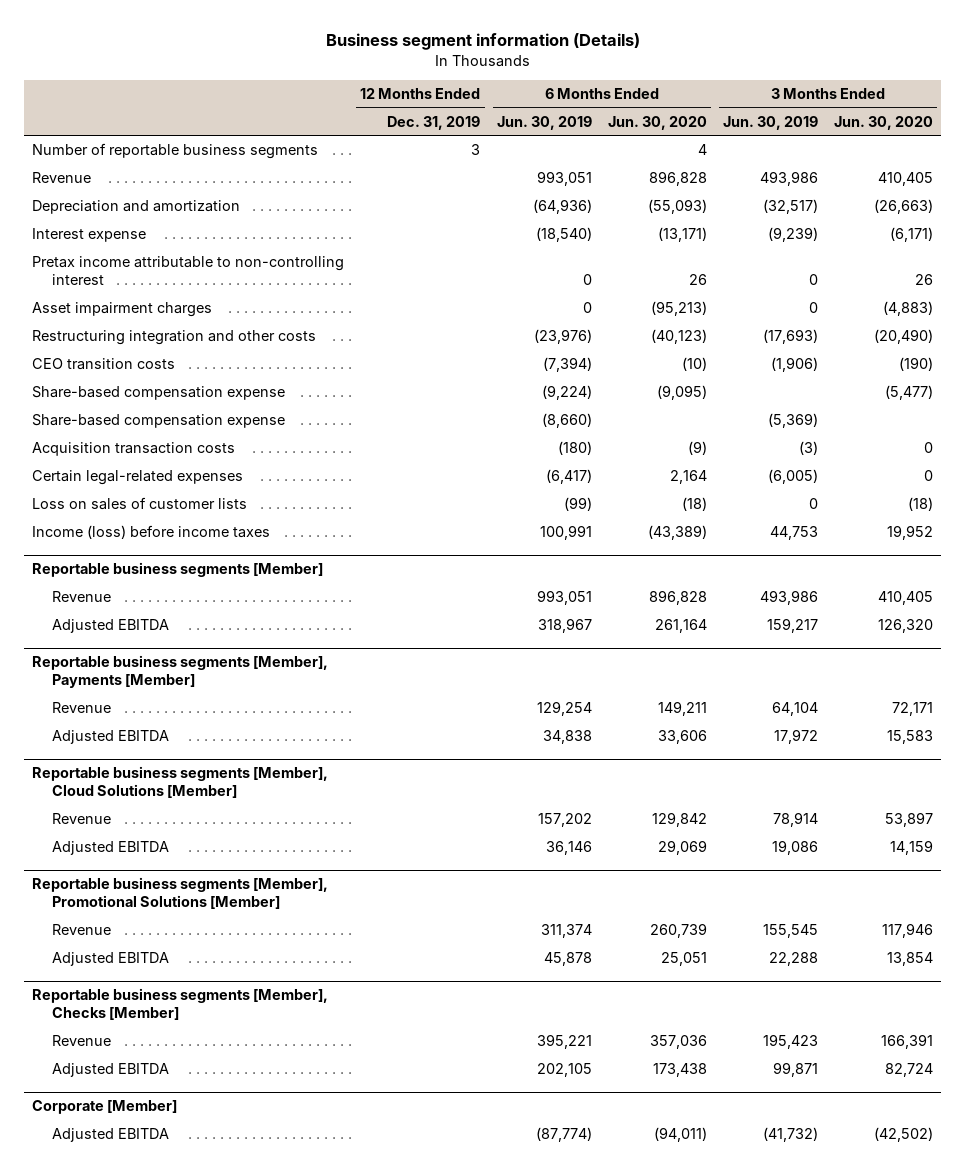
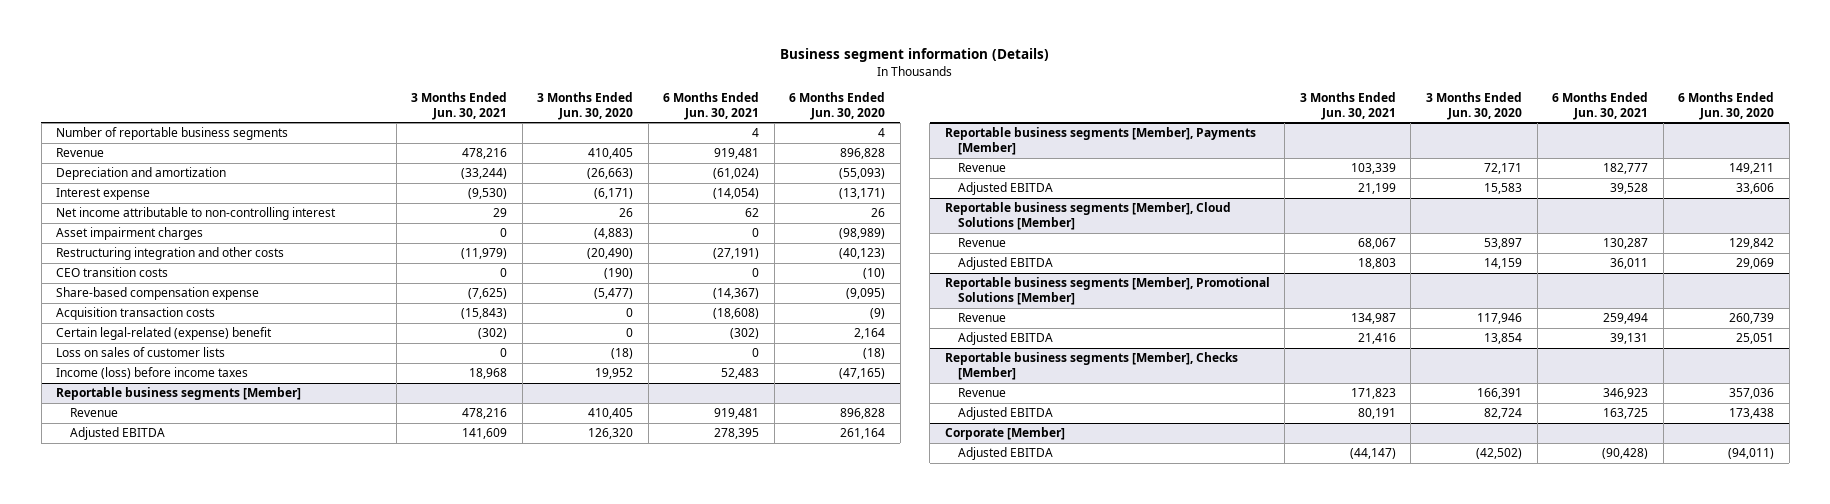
- | 12 Months Ended Dec. 31, 2019 | 6 Months Ended Jun. 30, 2019 | 6 Months Ended Jun. 30, 2020 | 3 Months Ended Jun. 30, 2019 | 3 Months Ended Jun. 30, 2020
+ | 3 Months Ended Jun. 30, 2021 | 3 Months Ended Jun. 30, 2020 | 6 Months Ended Jun. 30, 2021 | 6 Months Ended Jun. 30, 2020
- Pretax income attributable to non-controlling interest | | 0 | 26 | 0 | 26
- Asset impairment charges | | 0 | (95,213) | 0 | (4,883)
+ Net income attributable to non-controlling interest | 29 | 26 | 62 | 26
+ Asset impairment charges | 0 | (4,883) | 0 | (98,989)
- Share-based compensation expense | | (8,660) | | (5,369) |
- Certain legal-related expenses | | (6,417) | 2,164 | (6,005) | 0
+ Certain legal-related (expense) benefit | (302) | 0 | (302) | 2,164
- Income (loss) before income taxes | | 100,991 | (43,389) | 44,753 | 19,952
+ Income (loss) before income taxes | 18,968 | 19,952 | 52,483 | (47,165)

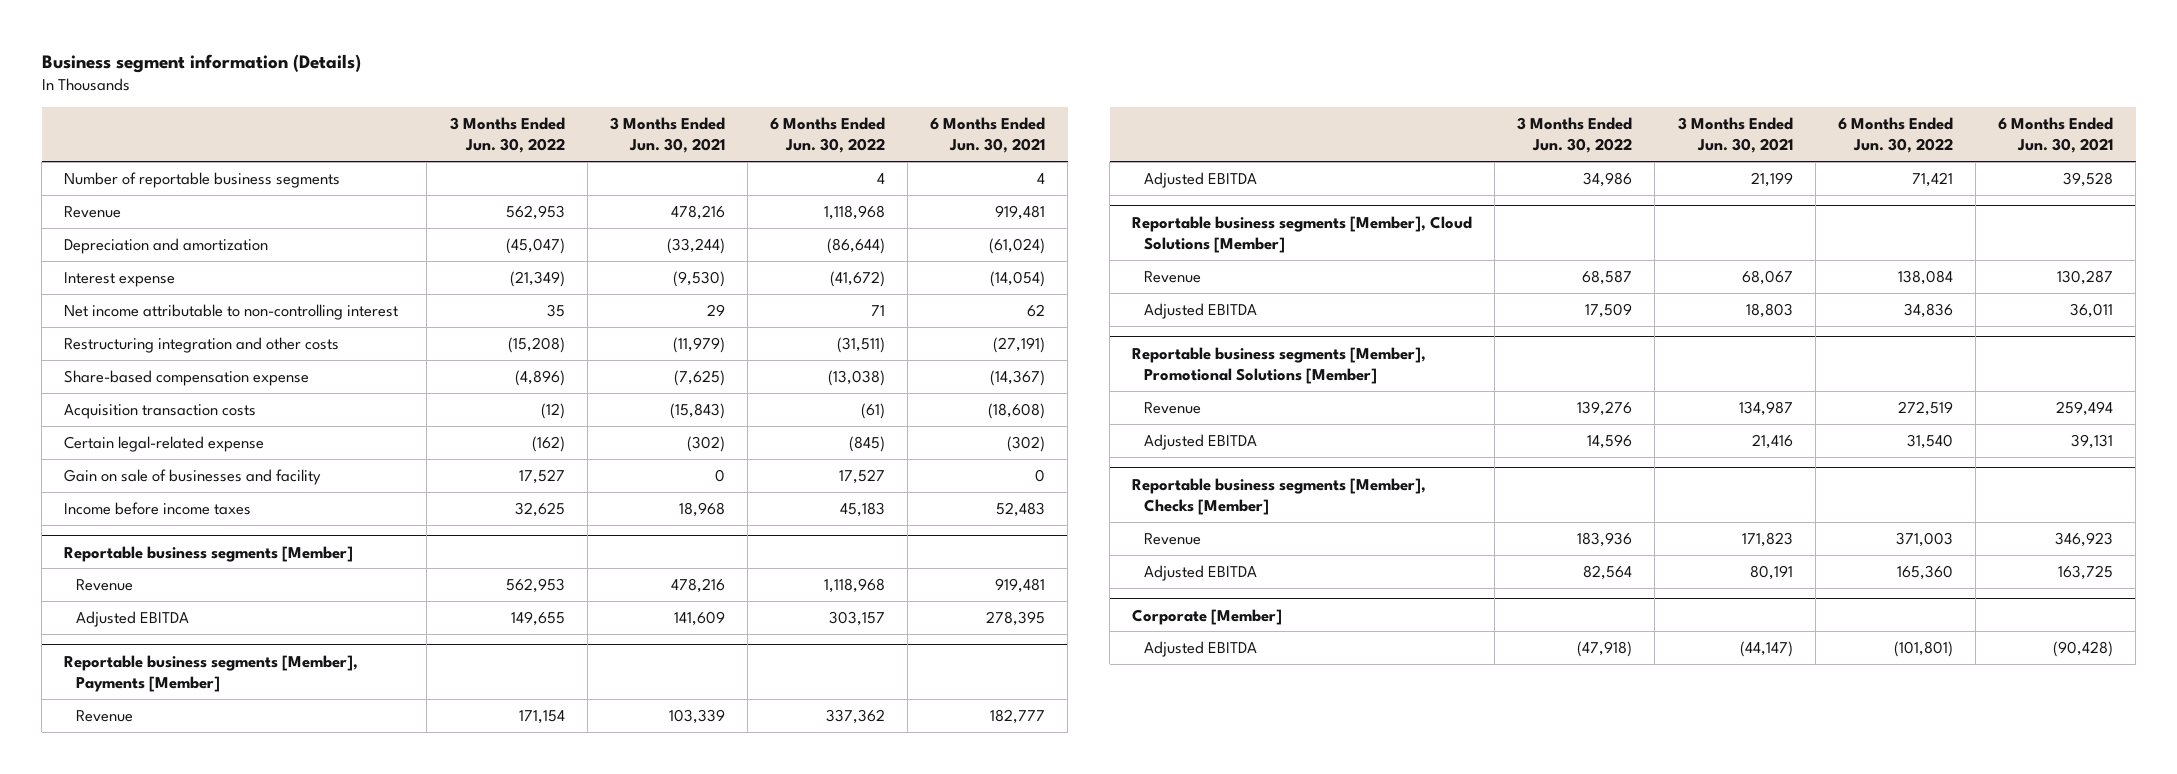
- | 3 Months Ended Jun. 30, 2021 | 3 Months Ended Jun. 30, 2020 | 6 Months Ended Jun. 30, 2021 | 6 Months Ended Jun. 30, 2020
+ | 3 Months Ended Jun. 30, 2022 | 3 Months Ended Jun. 30, 2021 | 6 Months Ended Jun. 30, 2022 | 6 Months Ended Jun. 30, 2021
- Asset impairment charges | 0 | (4,883) | 0 | (98,989)
- CEO transition costs | 0 | (190) | 0 | (10)
- Certain legal-related (expense) benefit | (302) | 0 | (302) | 2,164
- Loss on sales of customer lists | 0 | (18) | 0 | (18)
- Income (loss) before income taxes | 18,968 | 19,952 | 52,483 | (47,165)
+ Certain legal-related expense | (162) | (302) | (845) | (302)
+ Gain on sale of businesses and facility | 17,527 | 0 | 17,527 | 0
+ Income before income taxes | 32,625 | 18,968 | 45,183 | 52,483

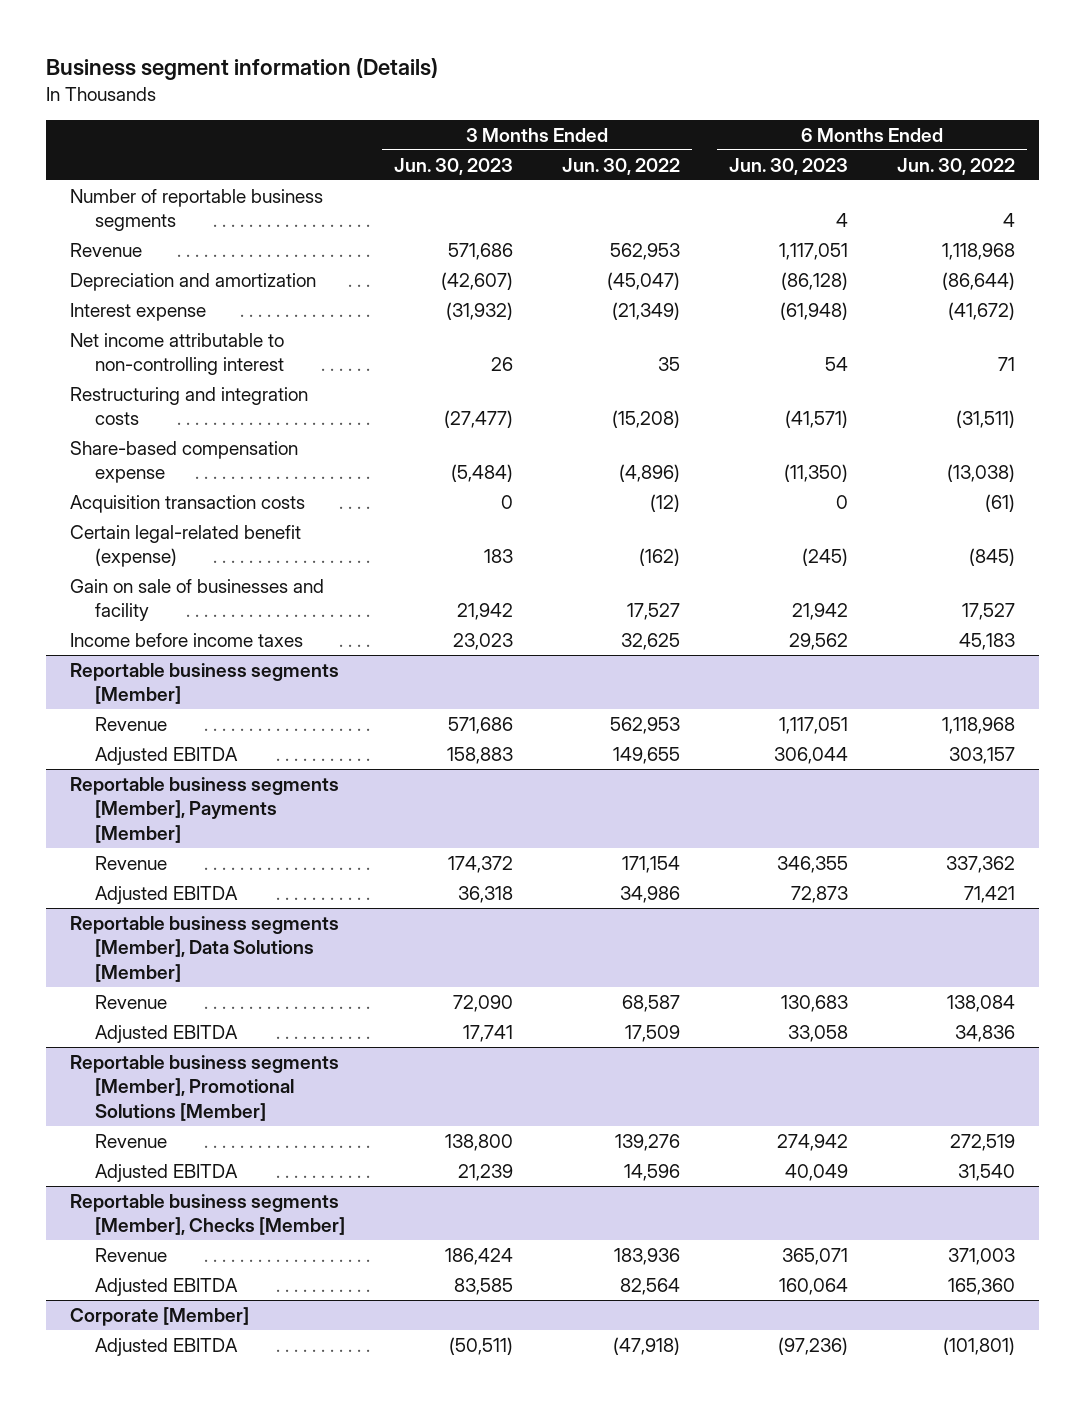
- | 3 Months Ended Jun. 30, 2022 | 3 Months Ended Jun. 30, 2021 | 6 Months Ended Jun. 30, 2022 | 6 Months Ended Jun. 30, 2021
+ | 3 Months Ended Jun. 30, 2023 | 3 Months Ended Jun. 30, 2022 | 6 Months Ended Jun. 30, 2023 | 6 Months Ended Jun. 30, 2022
- Restructuring integration and other costs | (15,208) | (11,979) | (31,511) | (27,191)
+ Restructuring and integration costs | (27,477) | (15,208) | (41,571) | (31,511)
- Certain legal-related expense | (162) | (302) | (845) | (302)
+ Certain legal-related benefit (expense) | 183 | (162) | (245) | (845)
- Reportable business segments [Member], Cloud Solutions [Member]
+ Reportable business segments [Member], Data Solutions [Member]

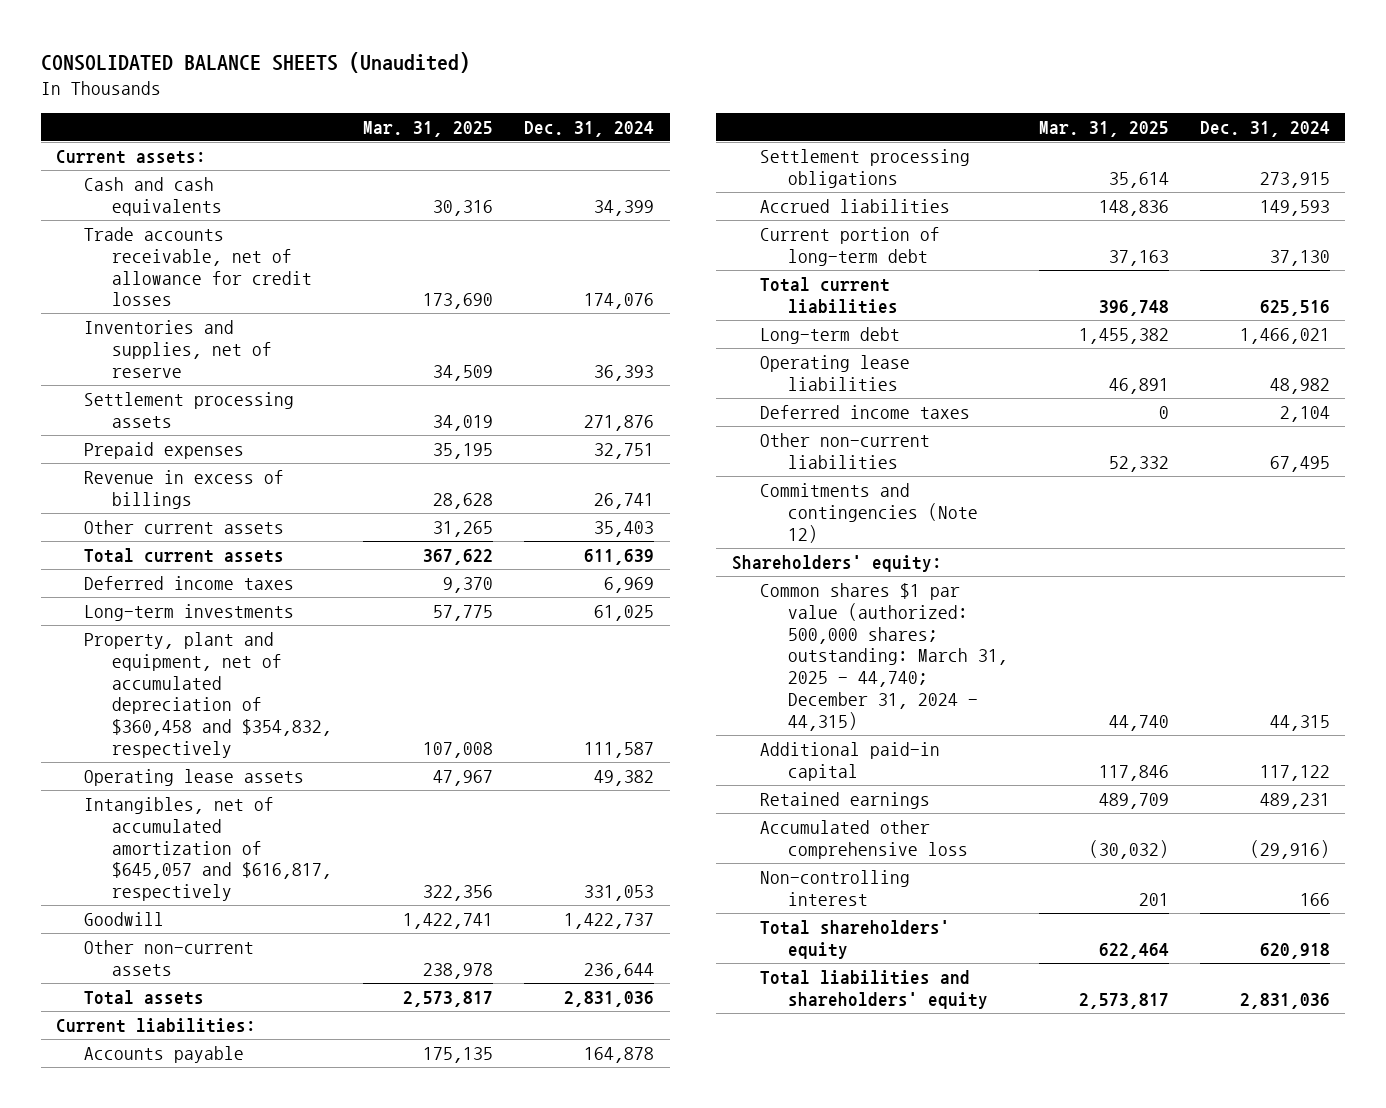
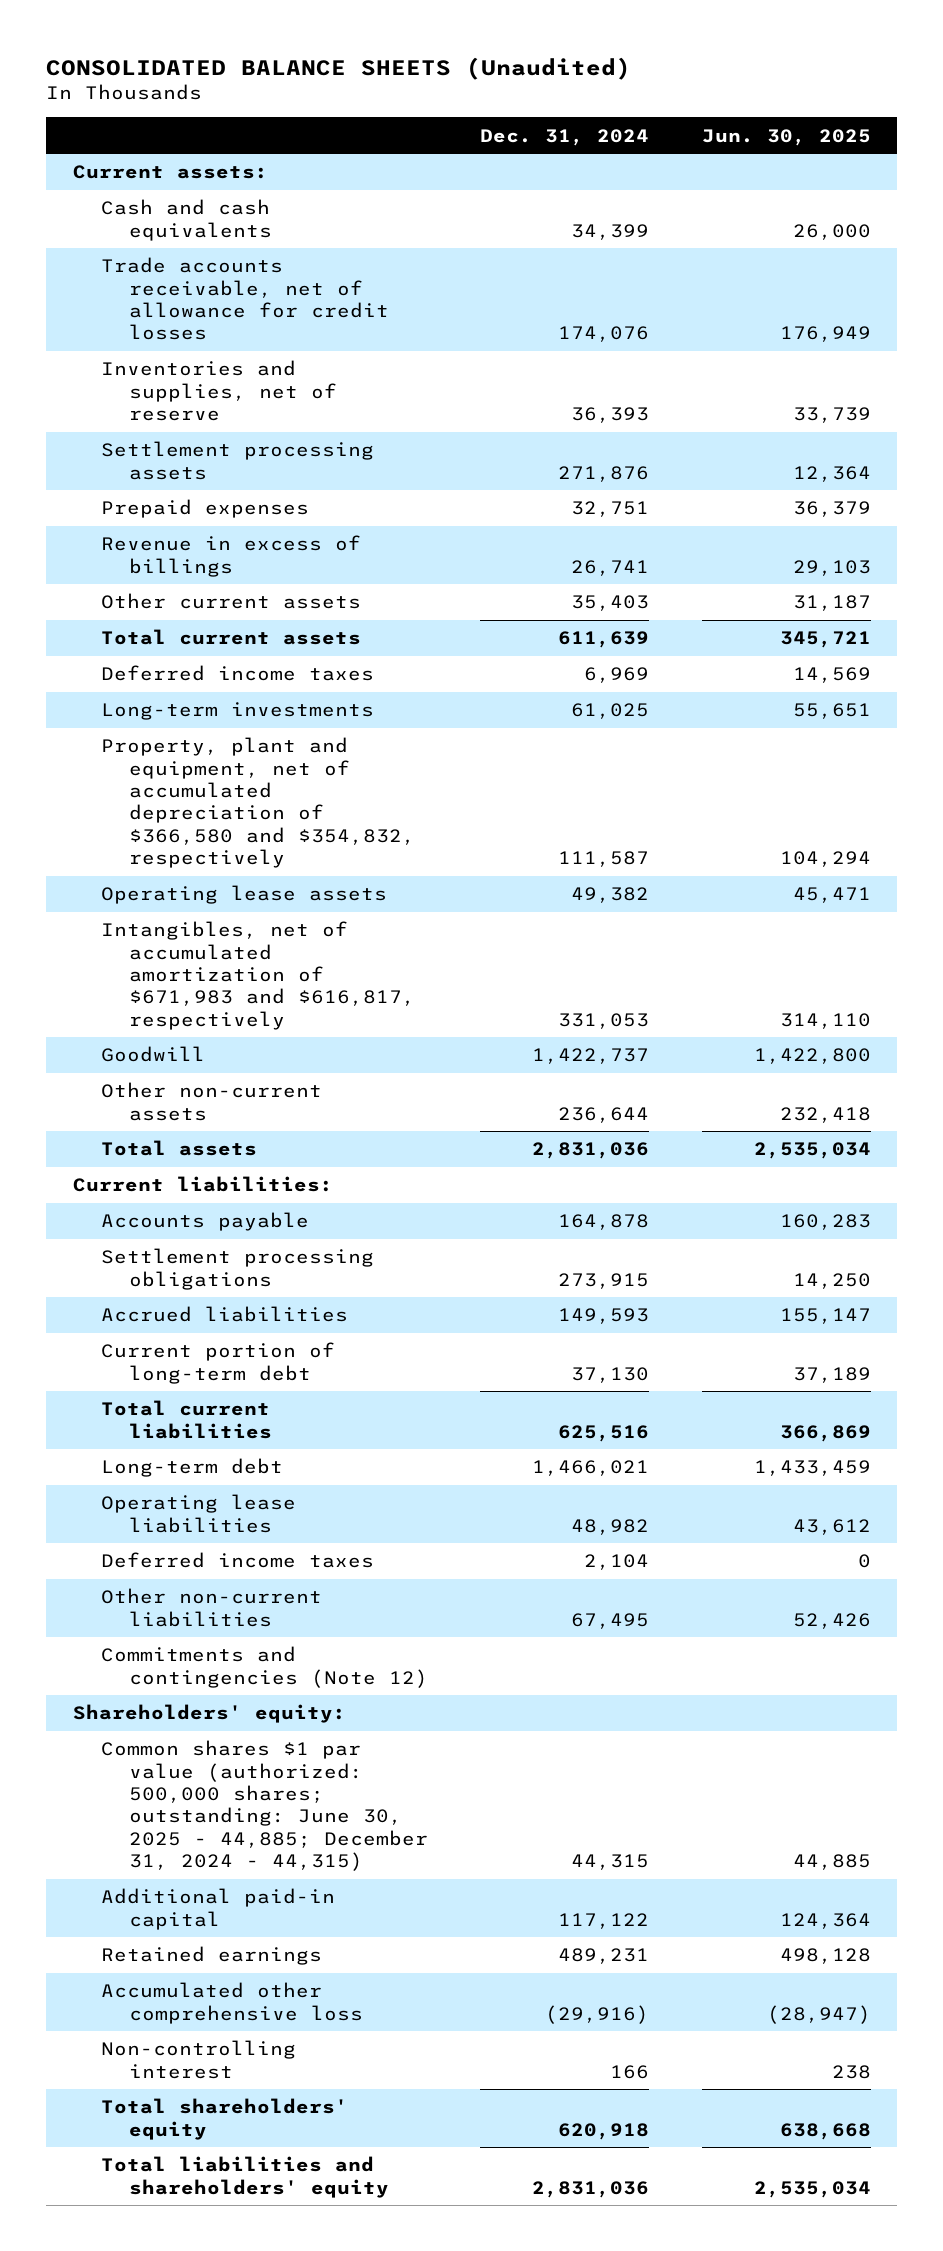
- | Mar. 31, 2025 | Dec. 31, 2024
+ | Dec. 31, 2024 | Jun. 30, 2025
- Property, plant and equipment, net of accumulated depreciation of $360,458 and $354,832, respectively | 107,008 | 111,587
+ Property, plant and equipment, net of accumulated depreciation of $366,580 and $354,832, respectively | 111,587 | 104,294
- Intangibles, net of accumulated amortization of $645,057 and $616,817, respectively | 322,356 | 331,053
+ Intangibles, net of accumulated amortization of $671,983 and $616,817, respectively | 331,053 | 314,110
- Common shares $1 par value (authorized: 500,000 shares; outstanding: March 31, 2025 - 44,740; December 31, 2024 - 44,315) | 44,740 | 44,315
+ Common shares $1 par value (authorized: 500,000 shares; outstanding: June 30, 2025 - 44,885; December 31, 2024 - 44,315) | 44,315 | 44,885

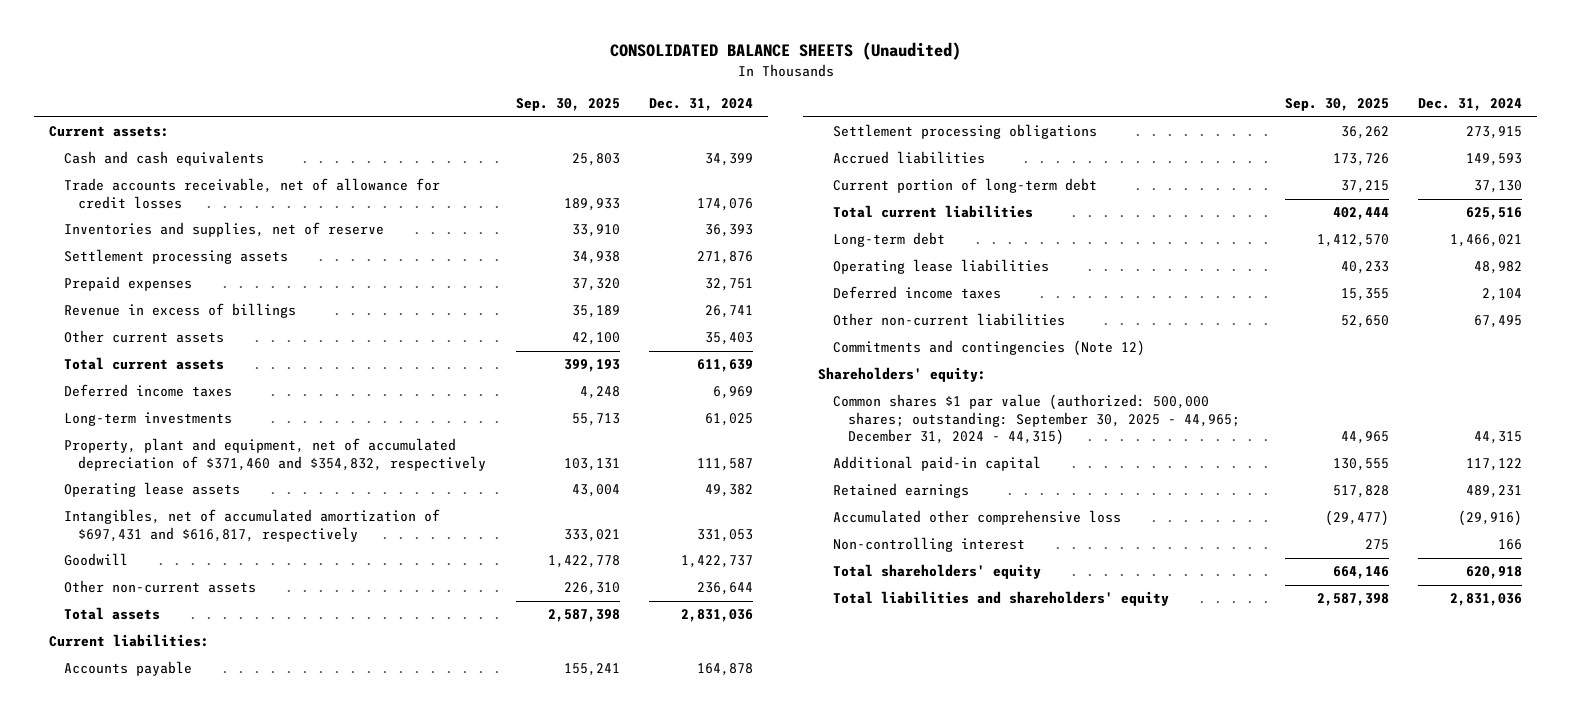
- | Dec. 31, 2024 | Jun. 30, 2025
+ | Sep. 30, 2025 | Dec. 31, 2024
- Property, plant and equipment, net of accumulated depreciation of $366,580 and $354,832, respectively | 111,587 | 104,294
+ Property, plant and equipment, net of accumulated depreciation of $371,460 and $354,832, respectively | 103,131 | 111,587
- Intangibles, net of accumulated amortization of $671,983 and $616,817, respectively | 331,053 | 314,110
+ Intangibles, net of accumulated amortization of $697,431 and $616,817, respectively | 333,021 | 331,053
- Common shares $1 par value (authorized: 500,000 shares; outstanding: June 30, 2025 - 44,885; December 31, 2024 - 44,315) | 44,315 | 44,885
+ Common shares $1 par value (authorized: 500,000 shares; outstanding: September 30, 2025 - 44,965; December 31, 2024 - 44,315) | 44,965 | 44,315

